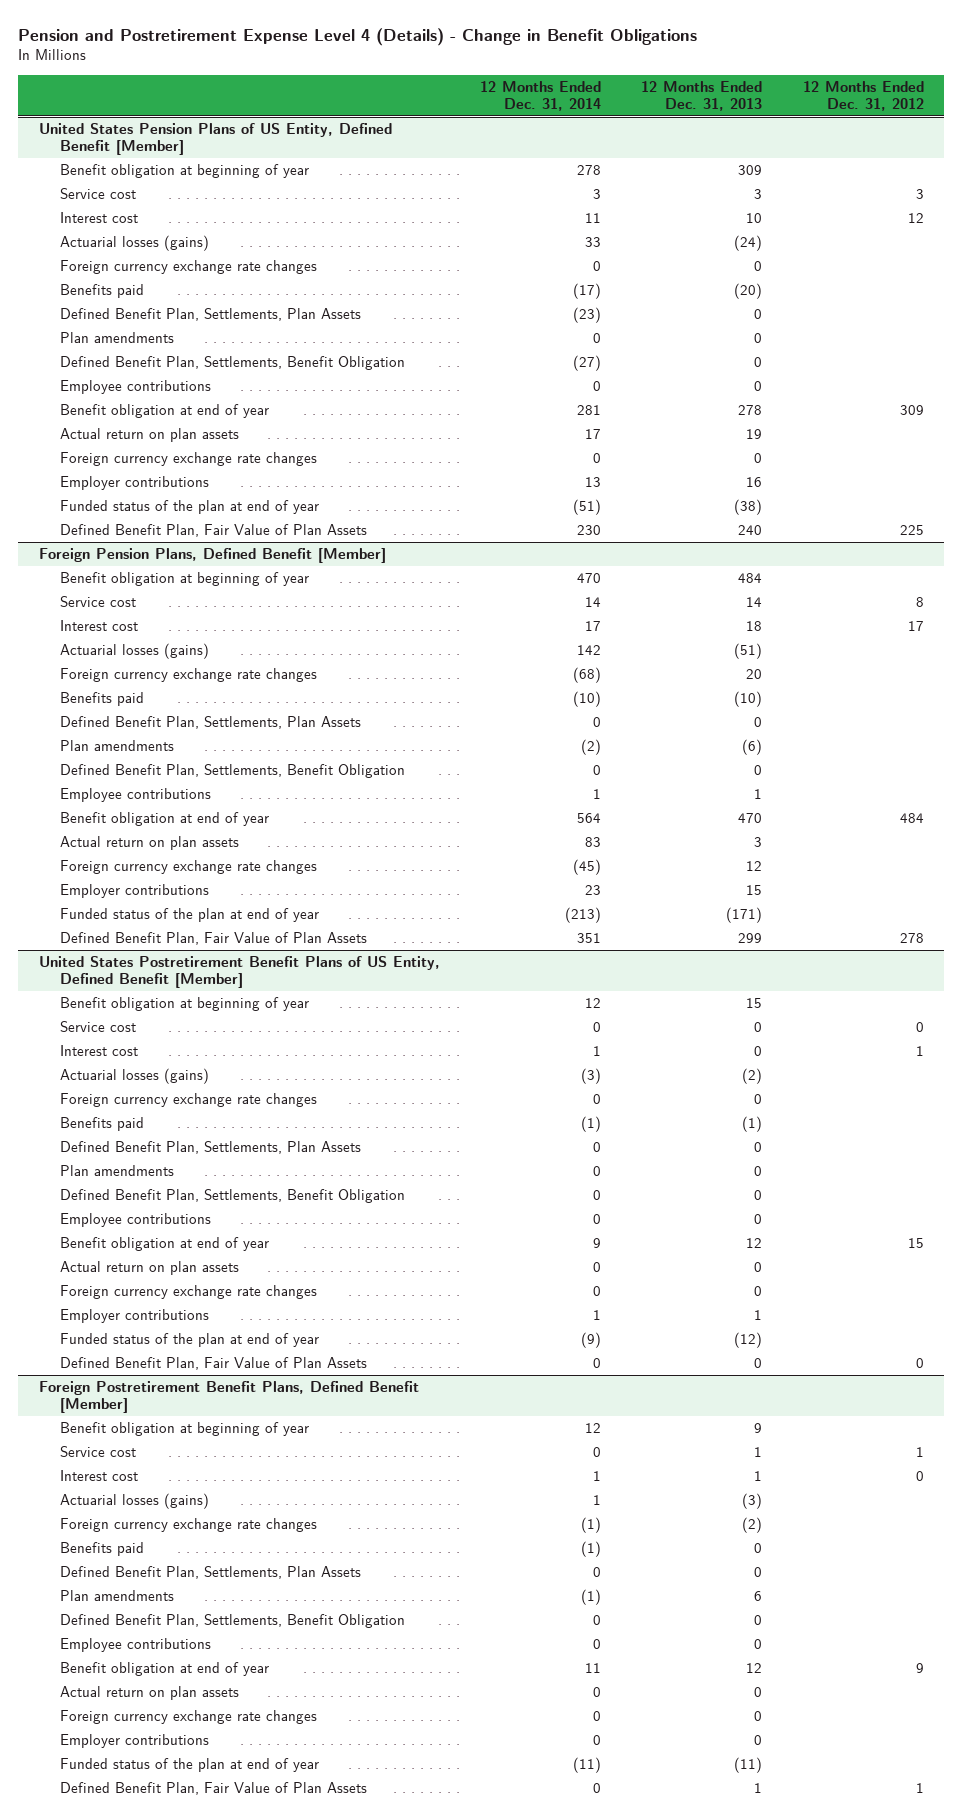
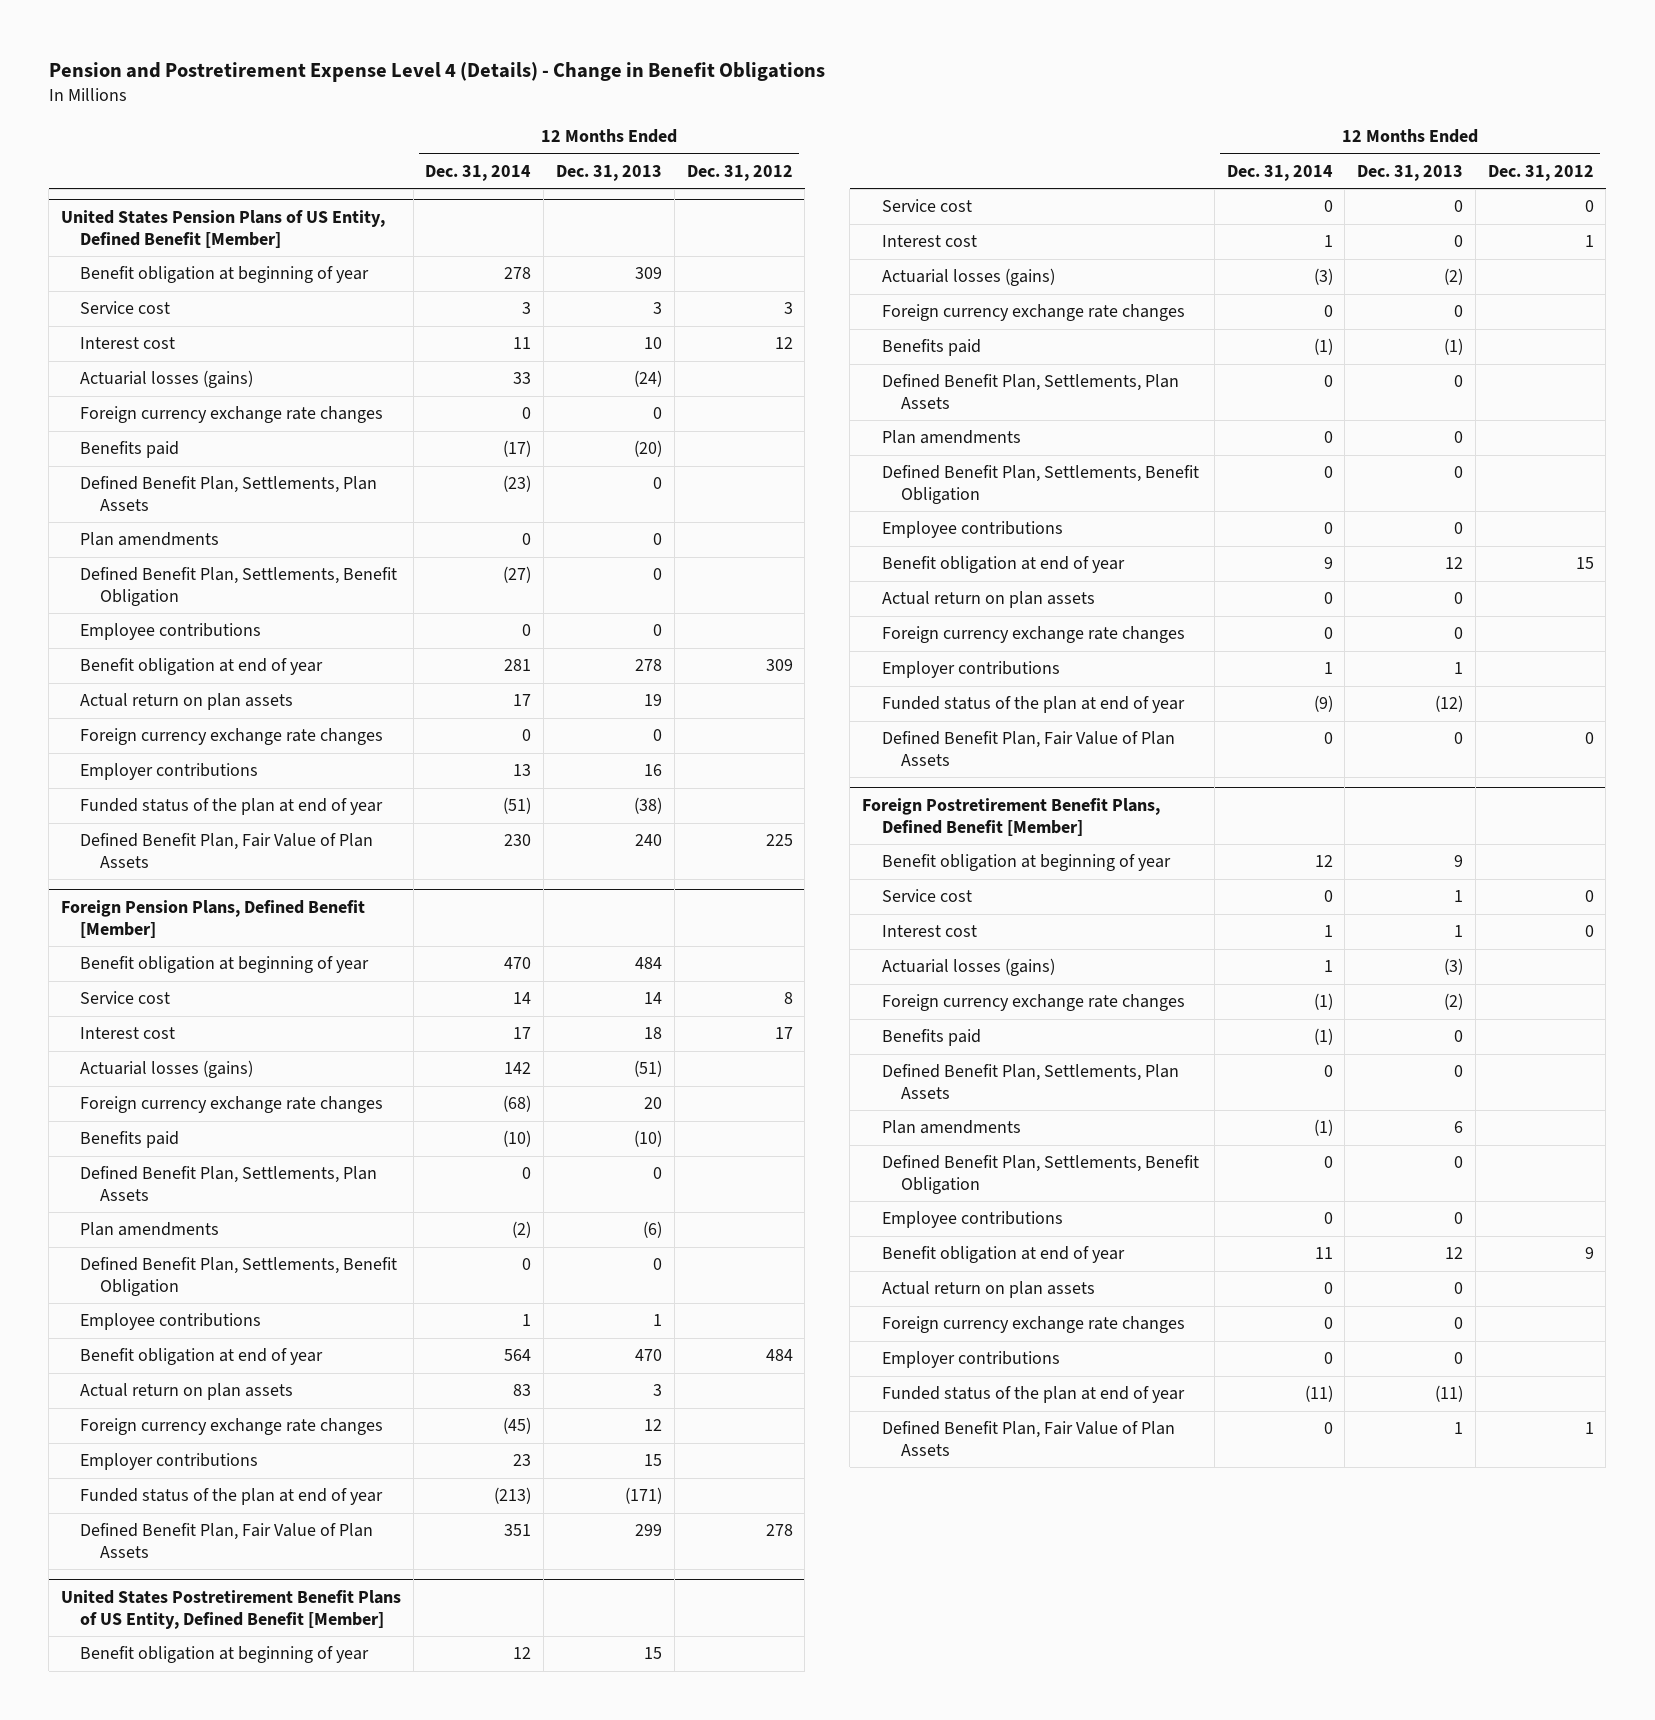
@ Foreign Postretirement Benefit Plans, Defined Benefit [Member]
- Service cost | 0 | 1 | 1
+ Service cost | 0 | 1 | 0

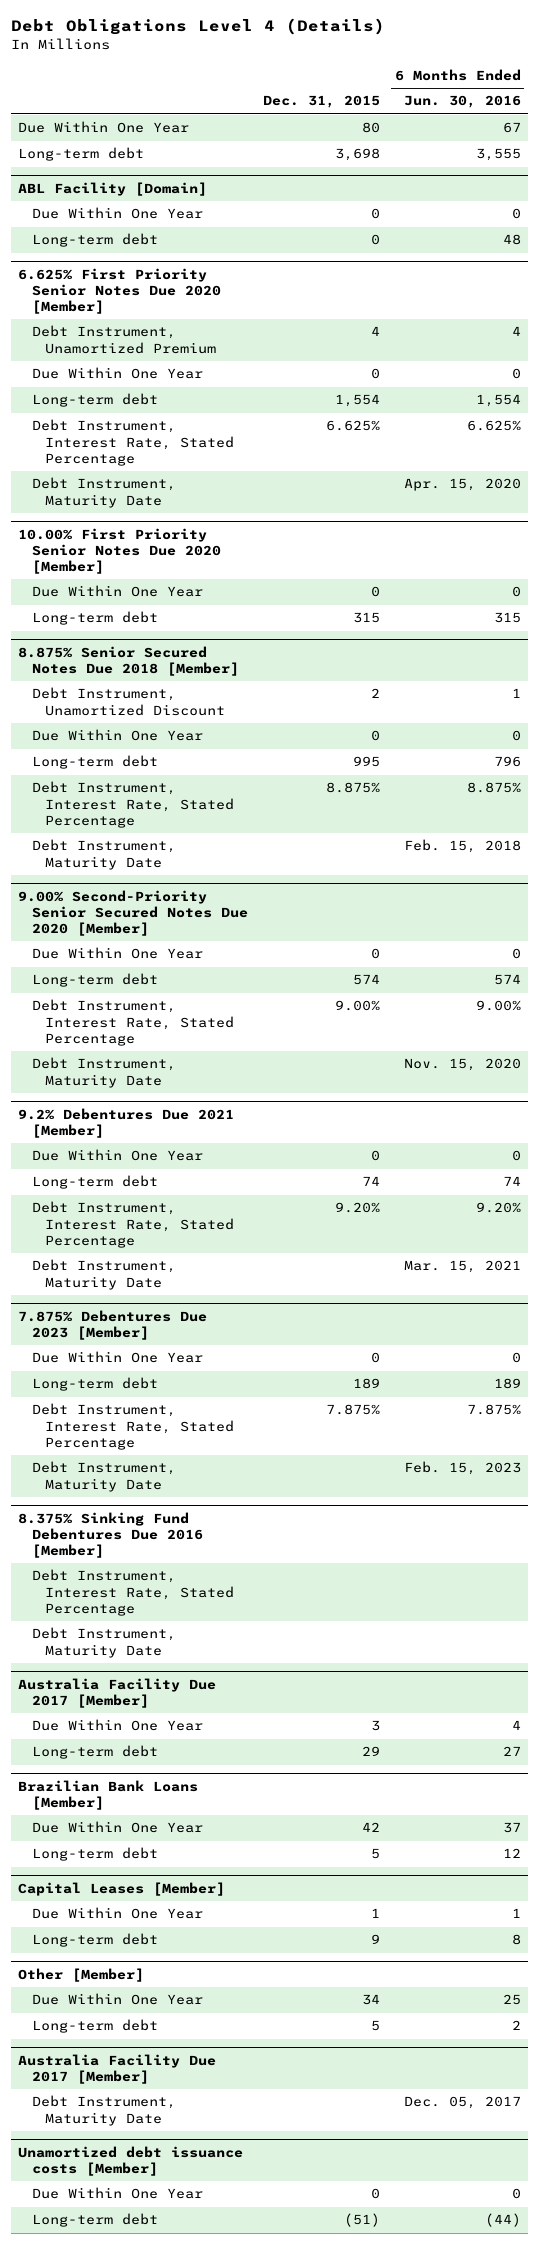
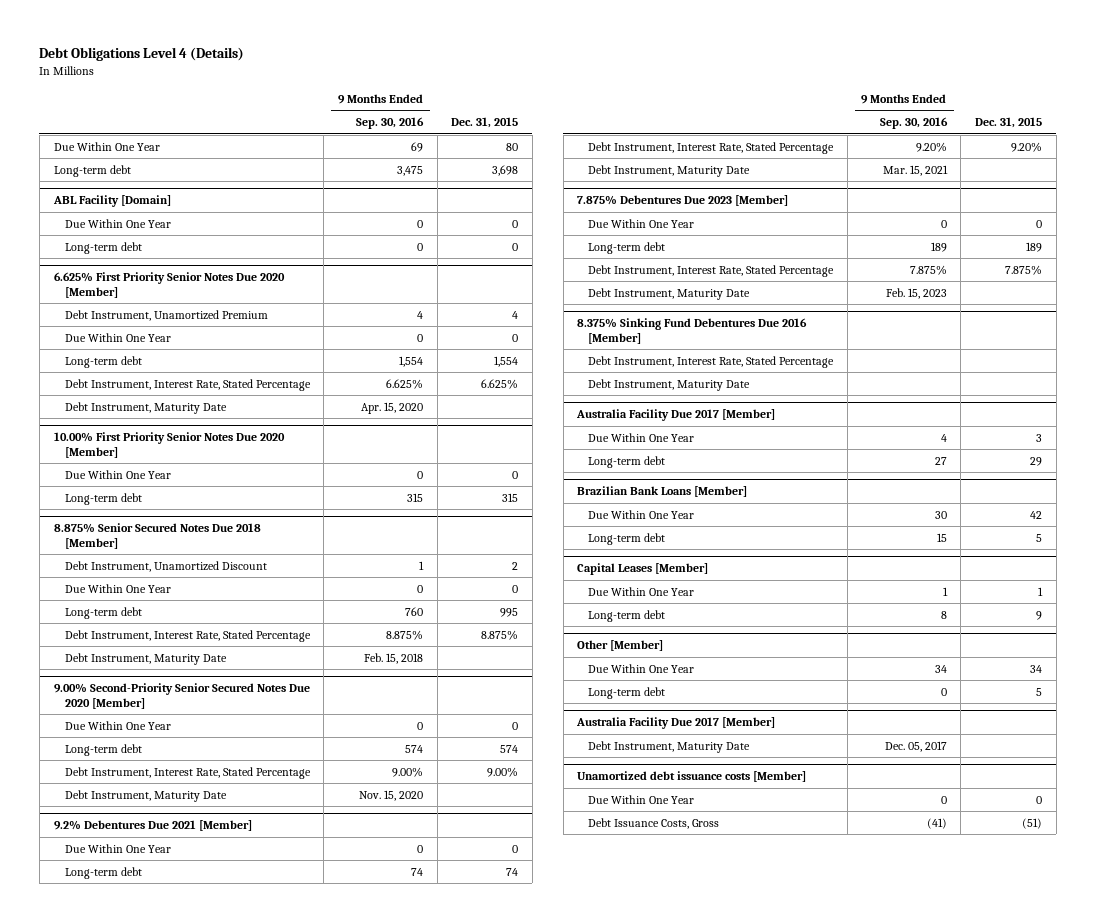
- | Dec. 31, 2015 | 6 Months Ended Jun. 30, 2016
+ | 9 Months Ended Sep. 30, 2016 | Dec. 31, 2015
@ Unamortized debt issuance costs [Member]
- Long-term debt | (51) | (44)
+ Debt Issuance Costs, Gross | (41) | (51)

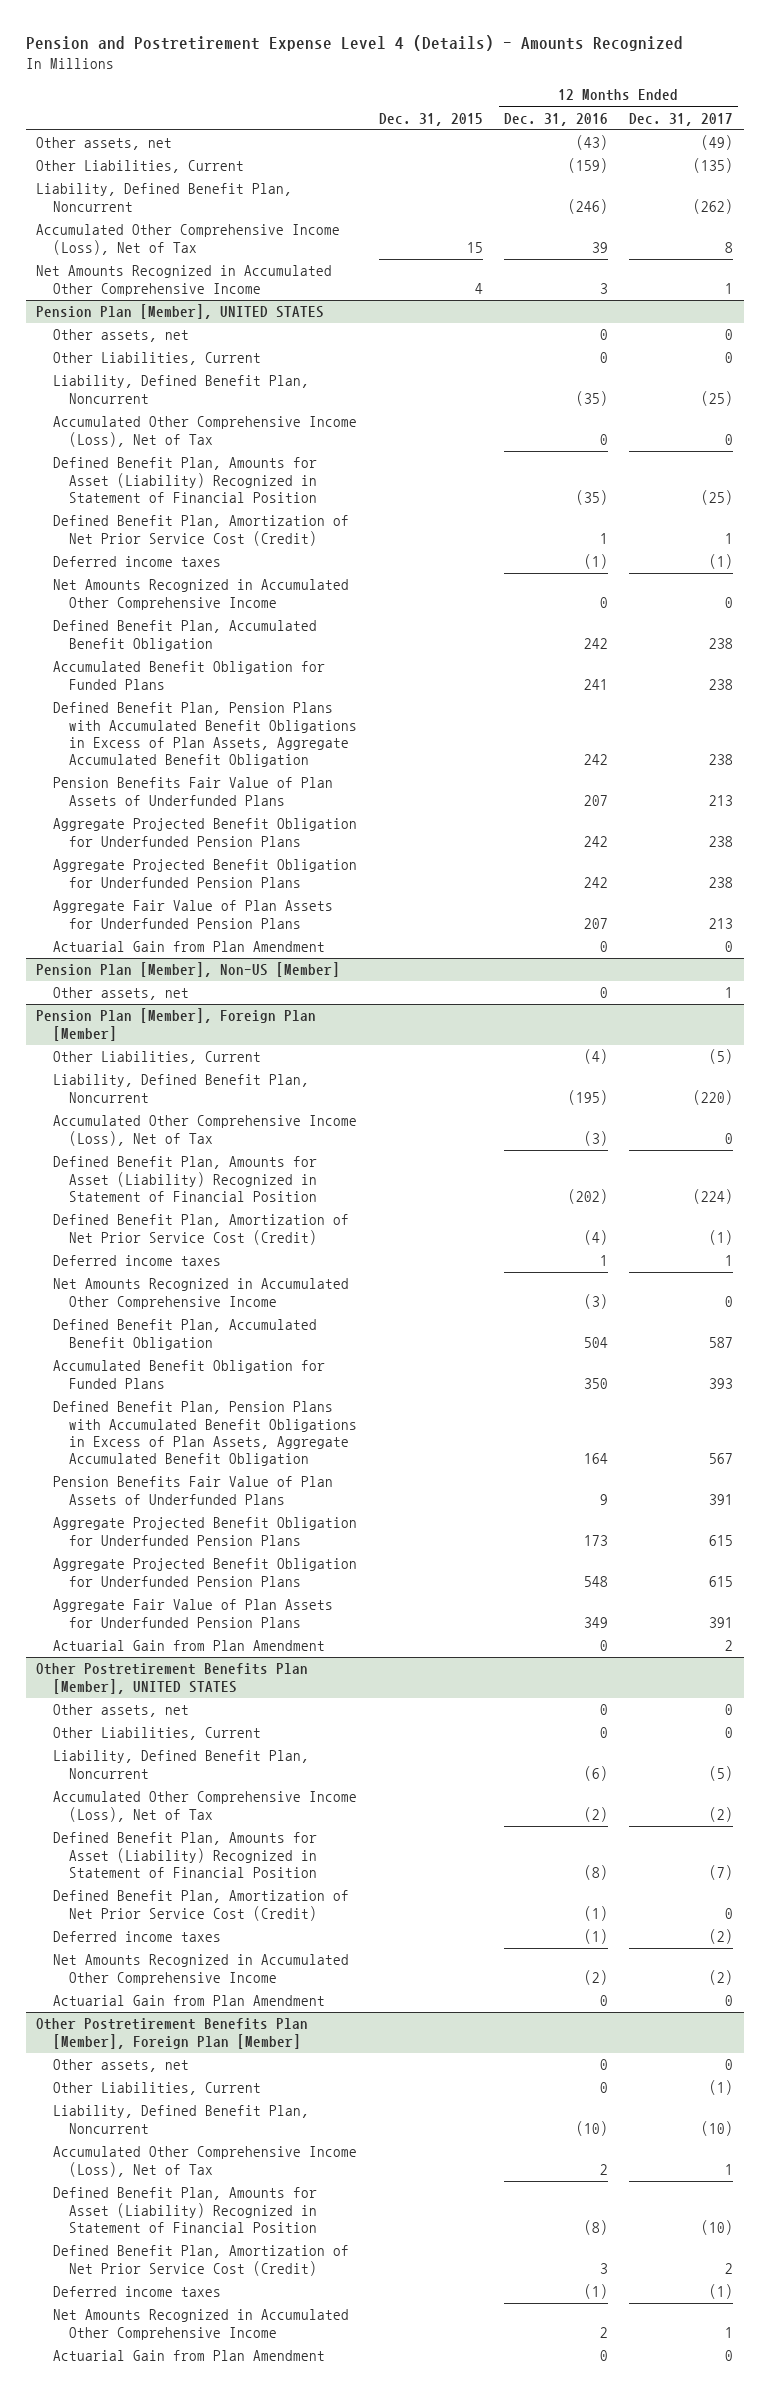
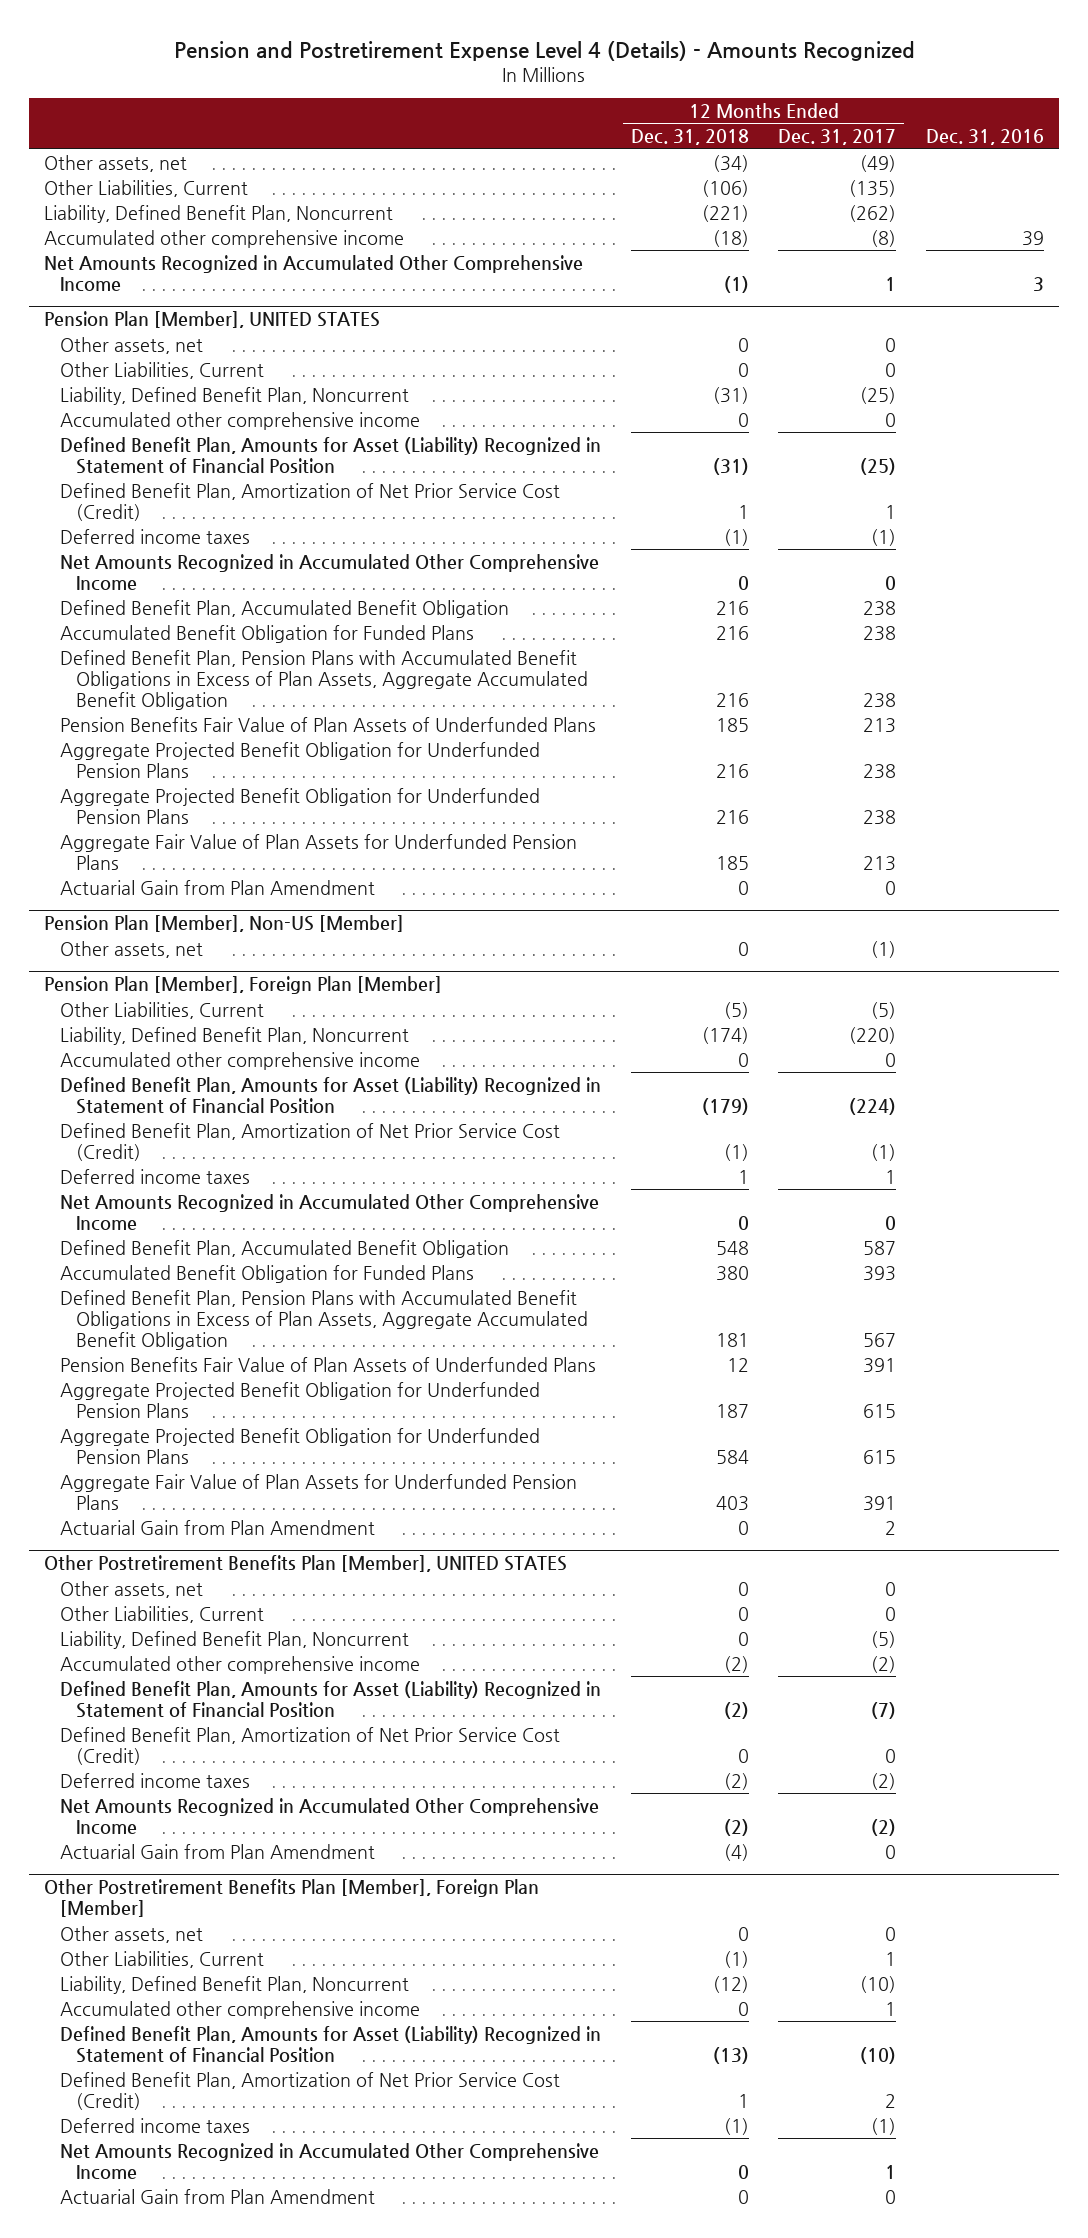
- | Dec. 31, 2015 | 12 Months Ended Dec. 31, 2016 | 12 Months Ended Dec. 31, 2017
+ | 12 Months Ended Dec. 31, 2018 | 12 Months Ended Dec. 31, 2017 | Dec. 31, 2016
- Accumulated Other Comprehensive Income (Loss), Net of Tax | 15 | 39 | 8
+ Accumulated other comprehensive income | (18) | (8) | 39
@ Pension Plan [Member], UNITED STATES
- Accumulated Other Comprehensive Income (Loss), Net of Tax | | 0 | 0
+ Accumulated other comprehensive income | 0 | 0 |
@ Pension Plan [Member], Non-US [Member]
- Other assets, net | | 0 | 1
+ Other assets, net | 0 | (1) |
@ Pension Plan [Member], Foreign Plan [Member]
- Accumulated Other Comprehensive Income (Loss), Net of Tax | | (3) | 0
+ Accumulated other comprehensive income | 0 | 0 |
@ Other Postretirement Benefits Plan [Member], UNITED STATES
- Accumulated Other Comprehensive Income (Loss), Net of Tax | | (2) | (2)
+ Accumulated other comprehensive income | (2) | (2) |
@ Other Postretirement Benefits Plan [Member], Foreign Plan [Member]
- Other Liabilities, Current | | 0 | (1)
+ Other Liabilities, Current | (1) | 1 |
- Accumulated Other Comprehensive Income (Loss), Net of Tax | | 2 | 1
+ Accumulated other comprehensive income | 0 | 1 |

